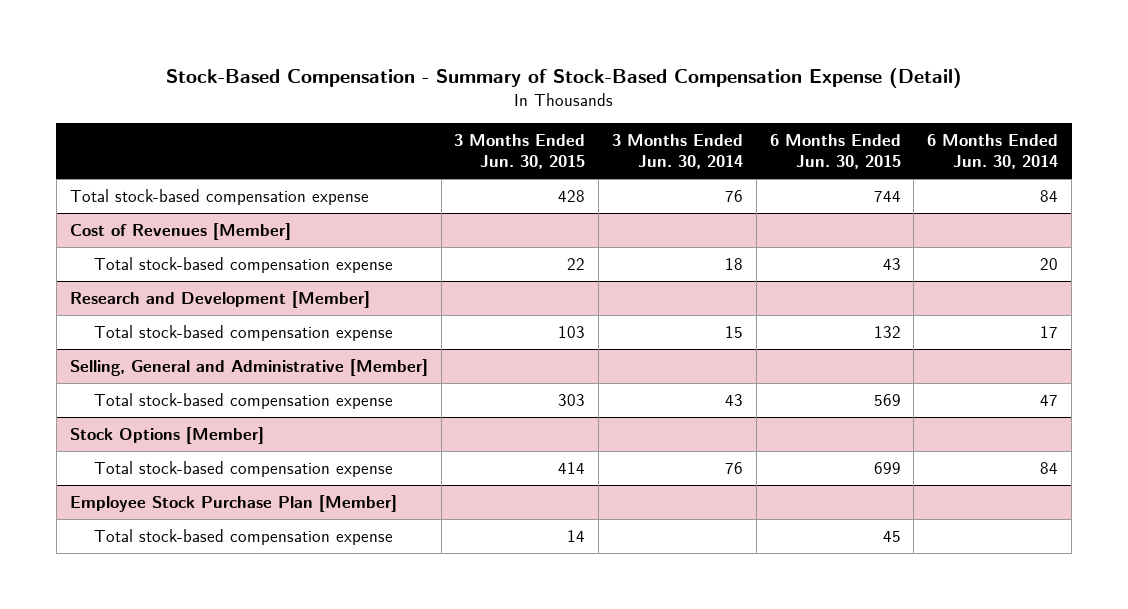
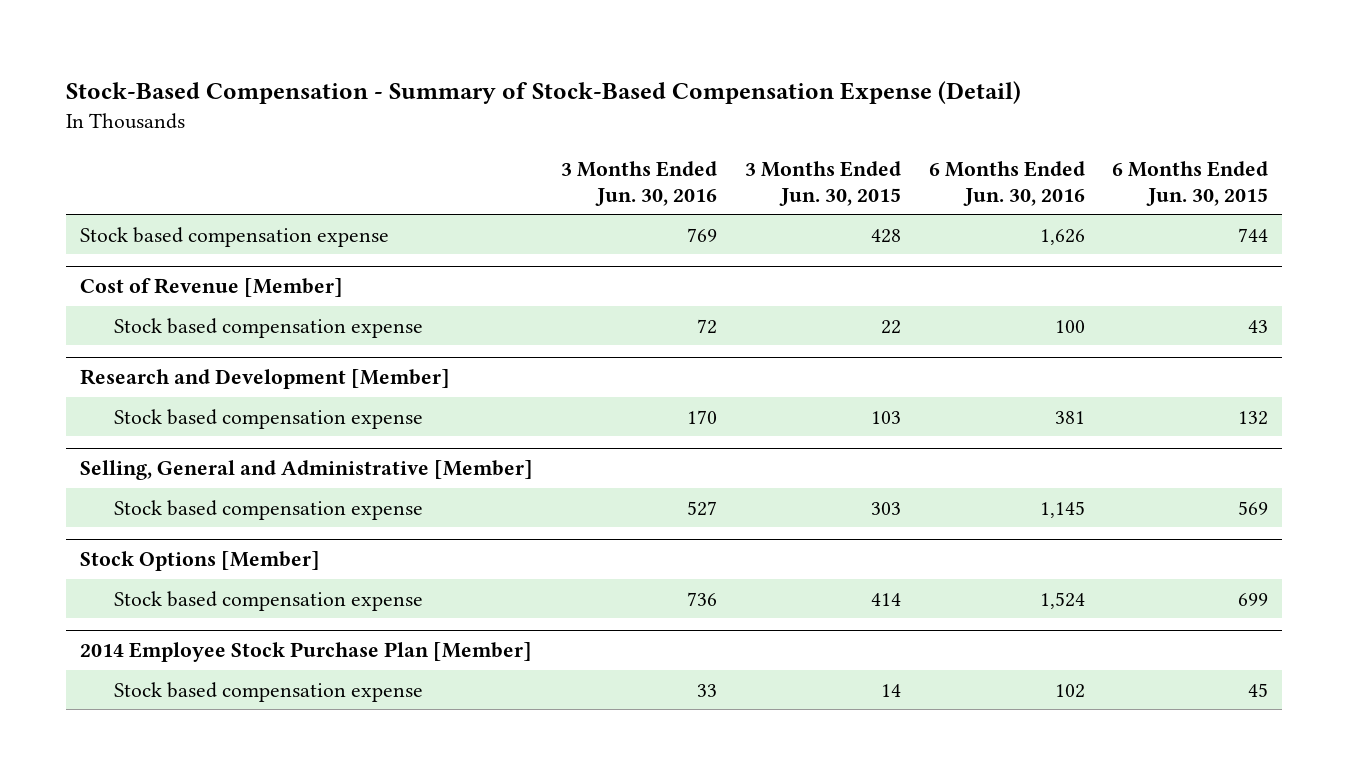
- | 3 Months Ended Jun. 30, 2015 | 3 Months Ended Jun. 30, 2014 | 6 Months Ended Jun. 30, 2015 | 6 Months Ended Jun. 30, 2014
+ | 3 Months Ended Jun. 30, 2016 | 3 Months Ended Jun. 30, 2015 | 6 Months Ended Jun. 30, 2016 | 6 Months Ended Jun. 30, 2015
- Total stock-based compensation expense | 428 | 76 | 744 | 84
- Cost of Revenues [Member]
- Total stock-based compensation expense | 22 | 18 | 43 | 20
+ Stock based compensation expense | 769 | 428 | 1,626 | 744
+ Cost of Revenue [Member]
+ Stock based compensation expense | 72 | 22 | 100 | 43
@ Research and Development [Member]
- Total stock-based compensation expense | 103 | 15 | 132 | 17
+ Stock based compensation expense | 170 | 103 | 381 | 132
@ Selling, General and Administrative [Member]
- Total stock-based compensation expense | 303 | 43 | 569 | 47
+ Stock based compensation expense | 527 | 303 | 1,145 | 569
@ Stock Options [Member]
- Total stock-based compensation expense | 414 | 76 | 699 | 84
- Employee Stock Purchase Plan [Member]
- Total stock-based compensation expense | 14 | | 45 |
@ Stock Options [Member]
+ Stock based compensation expense | 736 | 414 | 1,524 | 699
+ 2014 Employee Stock Purchase Plan [Member]
+ Stock based compensation expense | 33 | 14 | 102 | 45

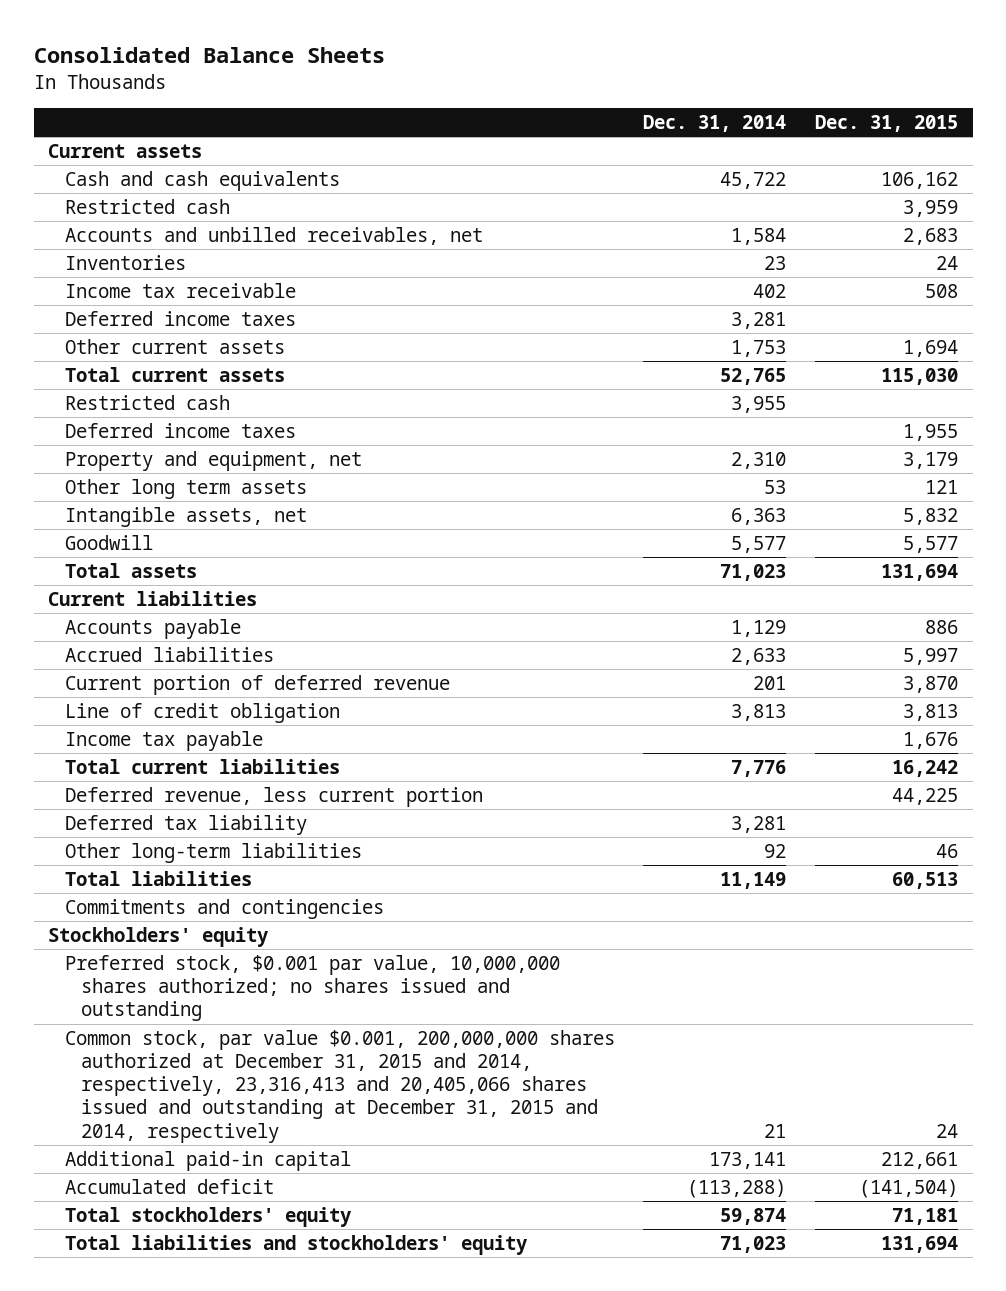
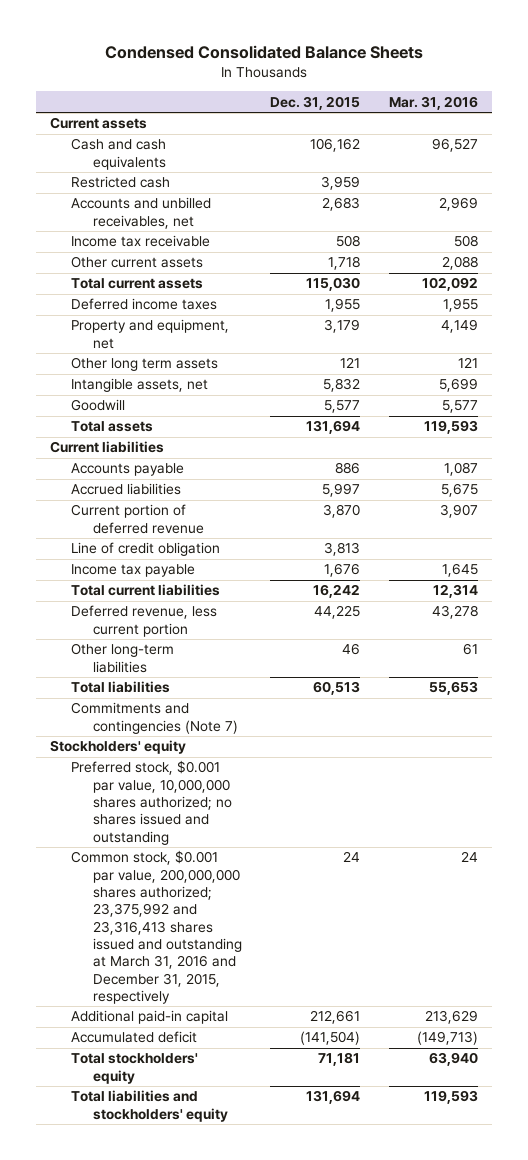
- Consolidated Balance Sheets
+ Condensed Consolidated Balance Sheets
- | Dec. 31, 2014 | Dec. 31, 2015
+ | Dec. 31, 2015 | Mar. 31, 2016
- Inventories | 23 | 24
- Deferred income taxes | 3,281 |
- Other current assets | 1,753 | 1,694
+ Other current assets | 1,718 | 2,088
- Restricted cash | 3,955 |
- Deferred tax liability | 3,281 |
- Commitments and contingencies
+ Commitments and contingencies (Note 7)
- Common stock, par value $0.001, 200,000,000 shares authorized at December 31, 2015 and 2014, respectively, 23,316,413 and 20,405,066 shares issued and outstanding at December 31, 2015 and 2014, respectively | 21 | 24
+ Common stock, $0.001 par value, 200,000,000 shares authorized; 23,375,992 and 23,316,413 shares issued and outstanding at March 31, 2016 and December 31, 2015, respectively | 24 | 24

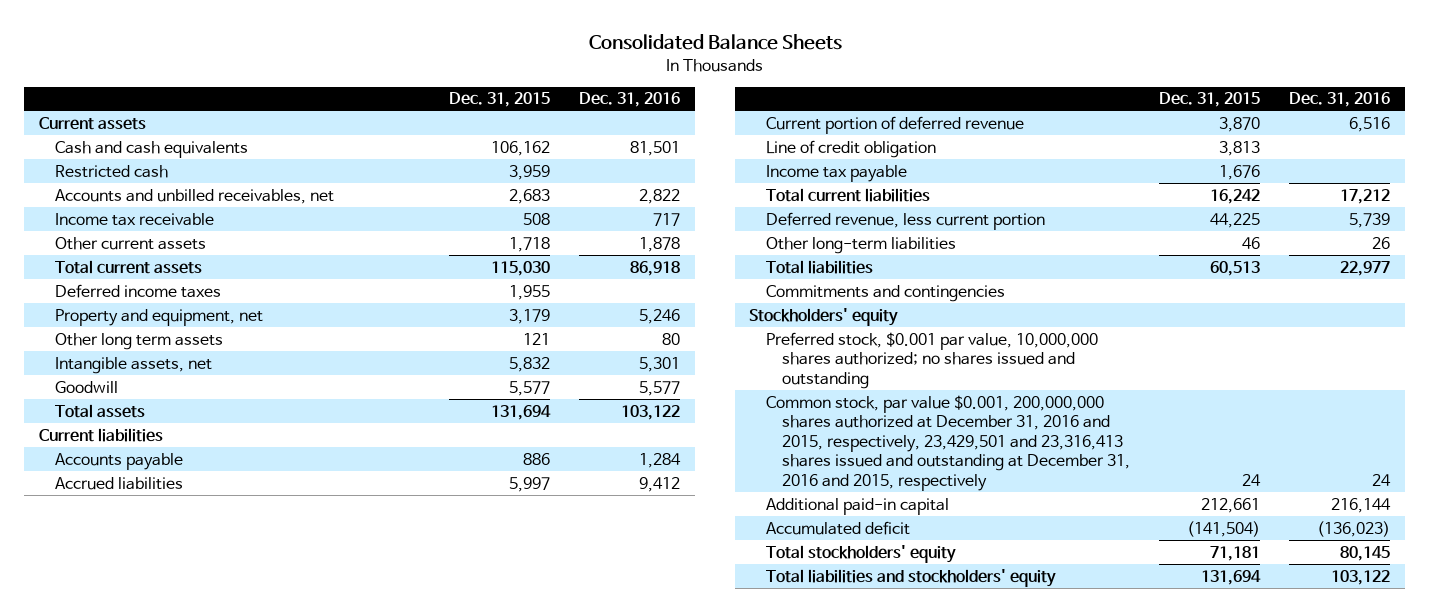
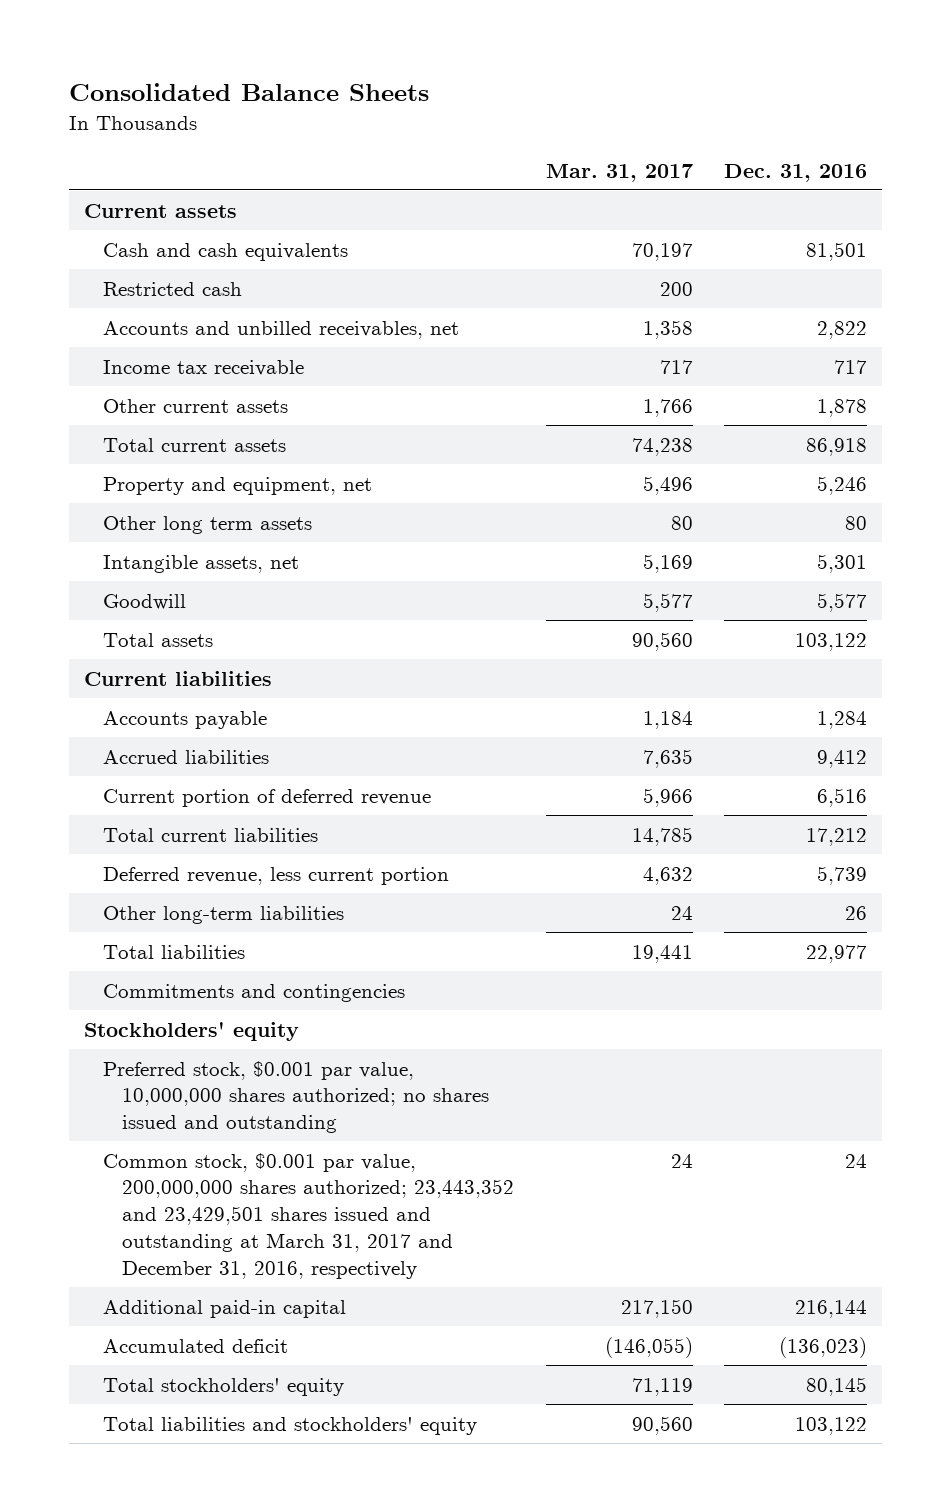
- | Dec. 31, 2015 | Dec. 31, 2016
+ | Mar. 31, 2017 | Dec. 31, 2016
- Deferred income taxes | 1,955 |
- Line of credit obligation | 3,813 |
- Income tax payable | 1,676 |
- Common stock, par value $0.001, 200,000,000 shares authorized at December 31, 2016 and 2015, respectively, 23,429,501 and 23,316,413 shares issued and outstanding at December 31, 2016 and 2015, respectively | 24 | 24
+ Common stock, $0.001 par value, 200,000,000 shares authorized; 23,443,352 and 23,429,501 shares issued and outstanding at March 31, 2017 and December 31, 2016, respectively | 24 | 24

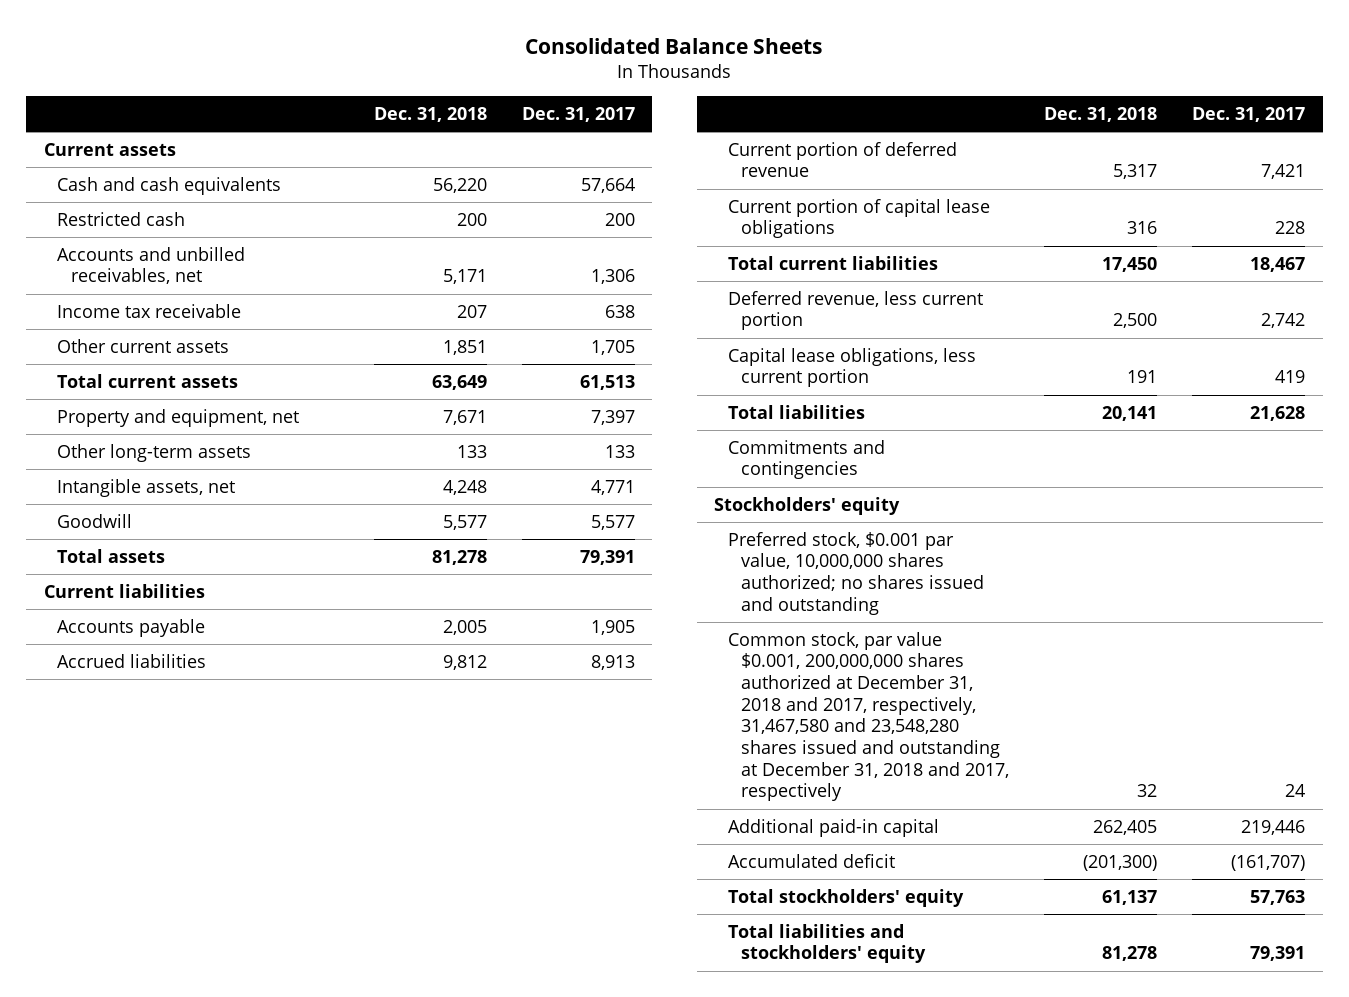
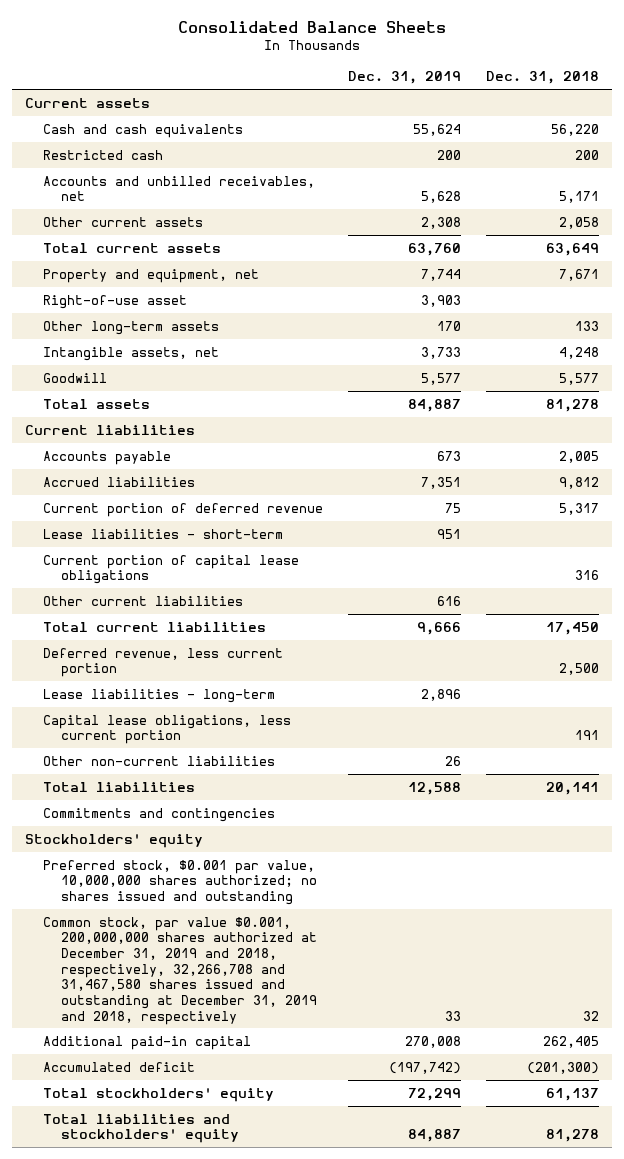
- | Dec. 31, 2018 | Dec. 31, 2017
+ | Dec. 31, 2019 | Dec. 31, 2018
- Income tax receivable | 207 | 638
- Other current assets | 1,851 | 1,705
+ Other current assets | 2,308 | 2,058
+ Right-of-use asset | 3,903 |
+ Lease liabilities - short-term | 951 |
+ Other current liabilities | 616 |
+ Lease liabilities - long-term | 2,896 |
+ Other non-current liabilities | 26 |
- Common stock, par value $0.001, 200,000,000 shares authorized at December 31, 2018 and 2017, respectively, 31,467,580 and 23,548,280 shares issued and outstanding at December 31, 2018 and 2017, respectively | 32 | 24
+ Common stock, par value $0.001, 200,000,000 shares authorized at December 31, 2019 and 2018, respectively, 32,266,708 and 31,467,580 shares issued and outstanding at December 31, 2019 and 2018, respectively | 33 | 32

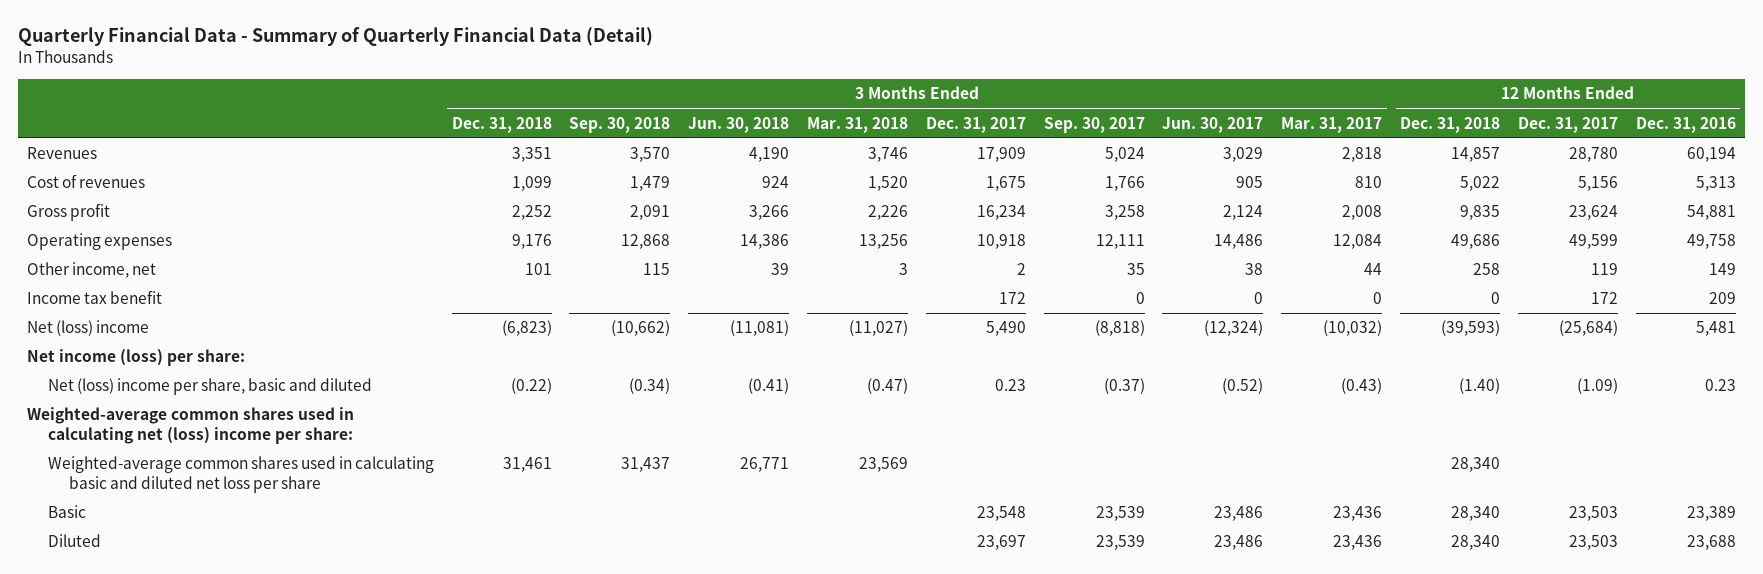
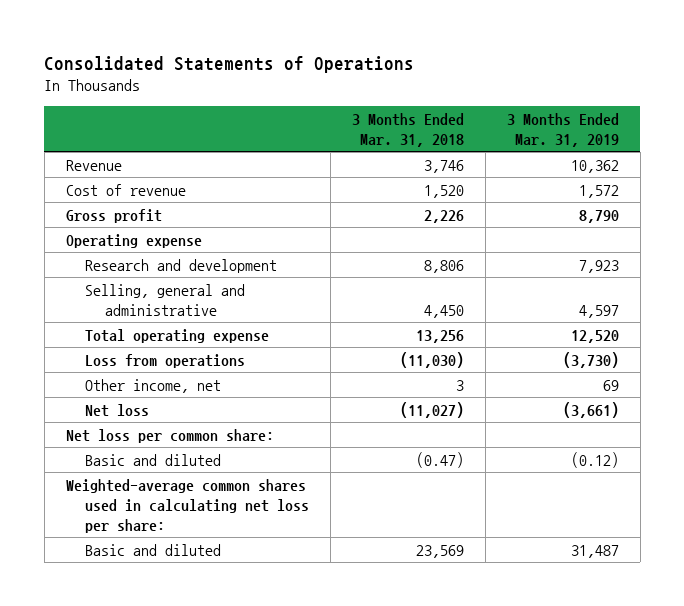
- Quarterly Financial Data - Summary of Quarterly Financial Data (Detail)
+ Consolidated Statements of Operations
- | 3 Months Ended Dec. 31, 2018 | 3 Months Ended Sep. 30, 2018 | 3 Months Ended Jun. 30, 2018 | 3 Months Ended Mar. 31, 2018 | 3 Months Ended Dec. 31, 2017 | 3 Months Ended Sep. 30, 2017 | 3 Months Ended Jun. 30, 2017 | 3 Months Ended Mar. 31, 2017 | 12 Months Ended Dec. 31, 2018 | 12 Months Ended Dec. 31, 2017 | 12 Months Ended Dec. 31, 2016
+ | 3 Months Ended Mar. 31, 2018 | 3 Months Ended Mar. 31, 2019
- Revenues | 3,351 | 3,570 | 4,190 | 3,746 | 17,909 | 5,024 | 3,029 | 2,818 | 14,857 | 28,780 | 60,194
- Cost of revenues | 1,099 | 1,479 | 924 | 1,520 | 1,675 | 1,766 | 905 | 810 | 5,022 | 5,156 | 5,313
+ Revenue | 3,746 | 10,362
+ Cost of revenue | 1,520 | 1,572
- Operating expenses | 9,176 | 12,868 | 14,386 | 13,256 | 10,918 | 12,111 | 14,486 | 12,084 | 49,686 | 49,599 | 49,758
+ Operating expense
+ Research and development | 8,806 | 7,923
+ Selling, general and administrative | 4,450 | 4,597
+ Total operating expense | 13,256 | 12,520
+ Loss from operations | (11,030) | (3,730)
- Income tax benefit | | | | | 172 | 0 | 0 | 0 | 0 | 172 | 209
- Net (loss) income | (6,823) | (10,662) | (11,081) | (11,027) | 5,490 | (8,818) | (12,324) | (10,032) | (39,593) | (25,684) | 5,481
- Net income (loss) per share:
- Net (loss) income per share, basic and diluted | (0.22) | (0.34) | (0.41) | (0.47) | 0.23 | (0.37) | (0.52) | (0.43) | (1.40) | (1.09) | 0.23
- Weighted-average common shares used in calculating net (loss) income per share:
- Weighted-average common shares used in calculating basic and diluted net loss per share | 31,461 | 31,437 | 26,771 | 23,569 | | | | | 28,340 | |
- Basic | | | | | 23,548 | 23,539 | 23,486 | 23,436 | 28,340 | 23,503 | 23,389
- Diluted | | | | | 23,697 | 23,539 | 23,486 | 23,436 | 28,340 | 23,503 | 23,688
+ Net loss | (11,027) | (3,661)
+ Net loss per common share:
+ Basic and diluted | (0.47) | (0.12)
+ Weighted-average common shares used in calculating net loss per share:
+ Basic and diluted | 23,569 | 31,487

